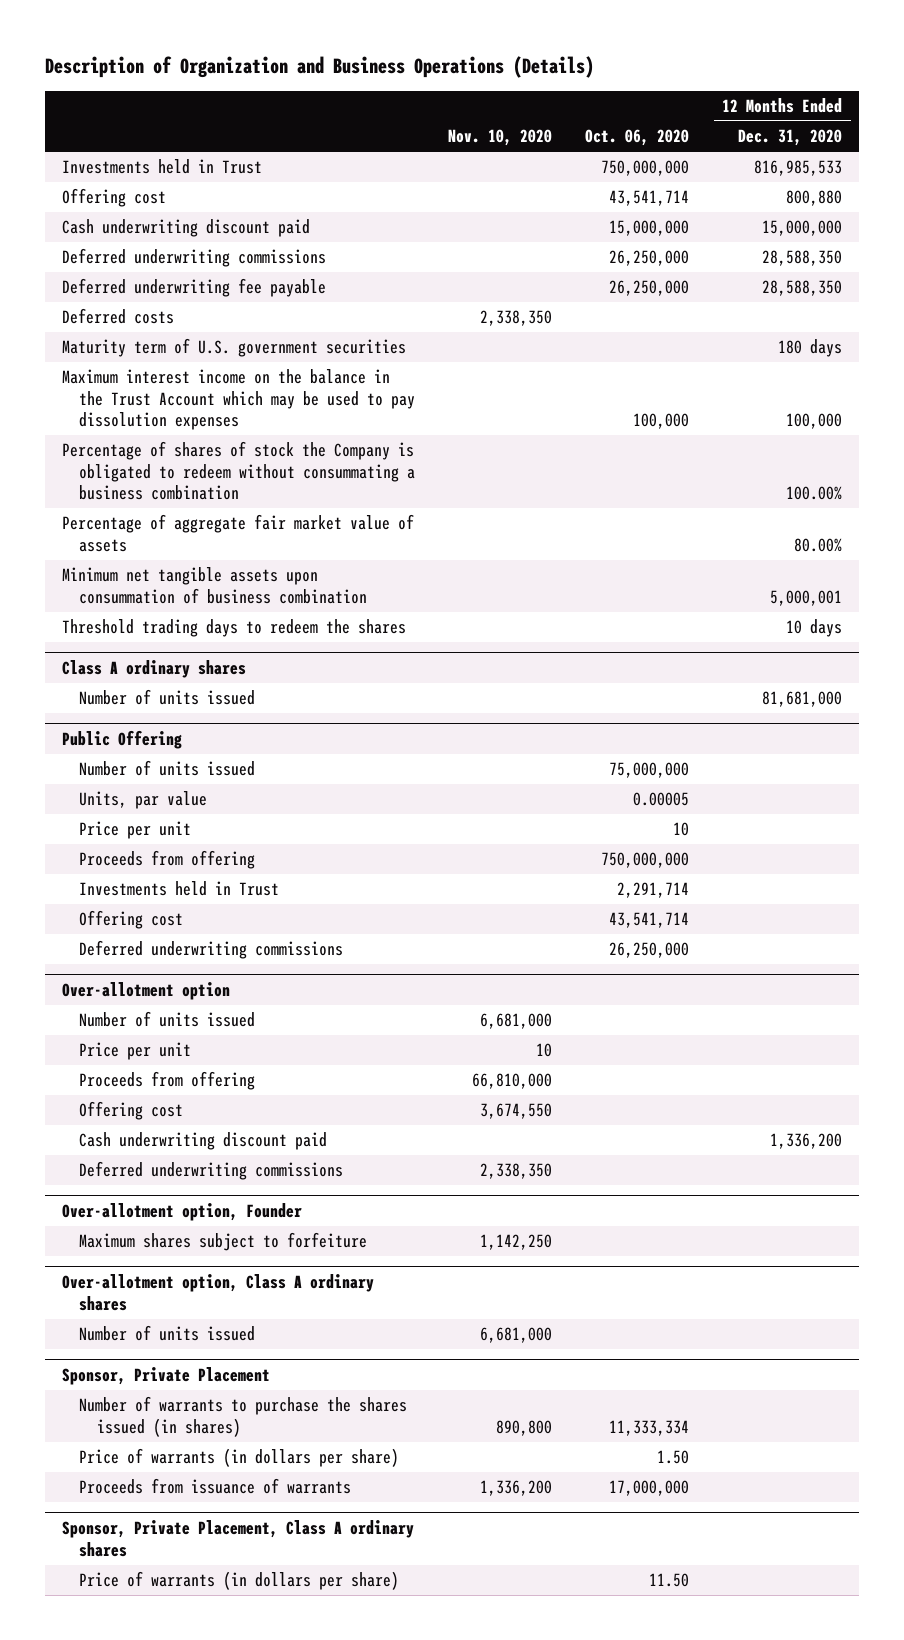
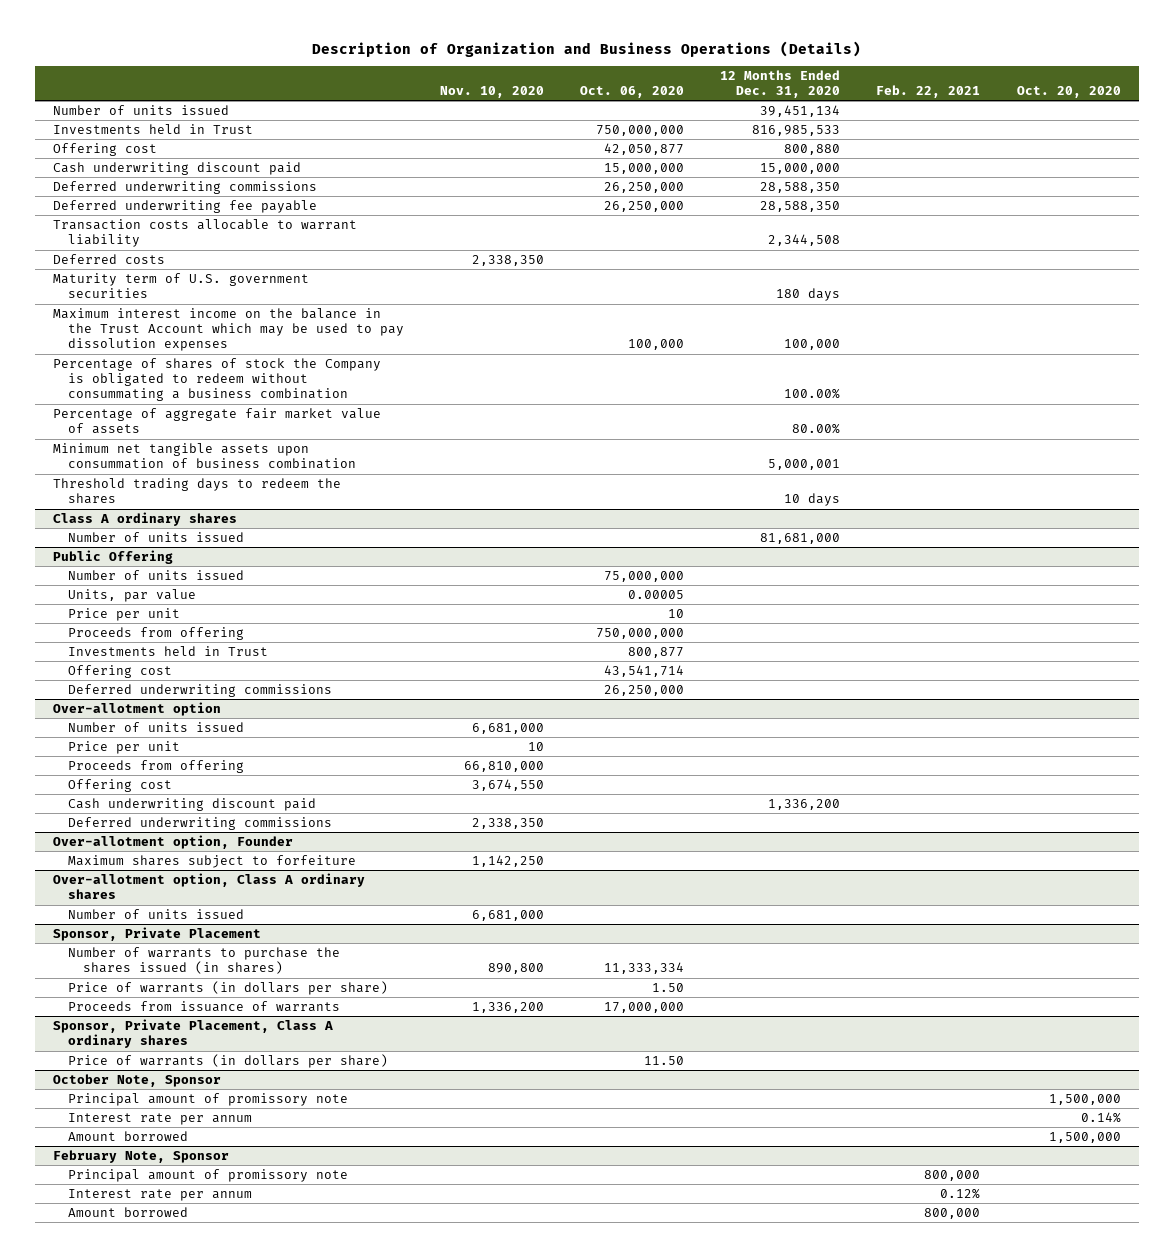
- | Nov. 10, 2020 | Oct. 06, 2020 | 12 Months Ended Dec. 31, 2020
+ | Nov. 10, 2020 | Oct. 06, 2020 | 12 Months Ended Dec. 31, 2020 | Feb. 22, 2021 | Oct. 20, 2020
+ Number of units issued | | | 39,451,134 | |
- Offering cost | | 43,541,714 | 800,880
+ Offering cost | | 42,050,877 | 800,880 | |
+ Transaction costs allocable to warrant liability | | | 2,344,508 | |
@ Public Offering
- Investments held in Trust | | 2,291,714 |
+ Investments held in Trust | | 800,877 | | |
+ October Note, Sponsor
+ Principal amount of promissory note | | | | | 1,500,000
+ Interest rate per annum | | | | | 0.14%
+ Amount borrowed | | | | | 1,500,000
+ February Note, Sponsor
+ Principal amount of promissory note | | | | 800,000 |
+ Interest rate per annum | | | | 0.12% |
+ Amount borrowed | | | | 800,000 |

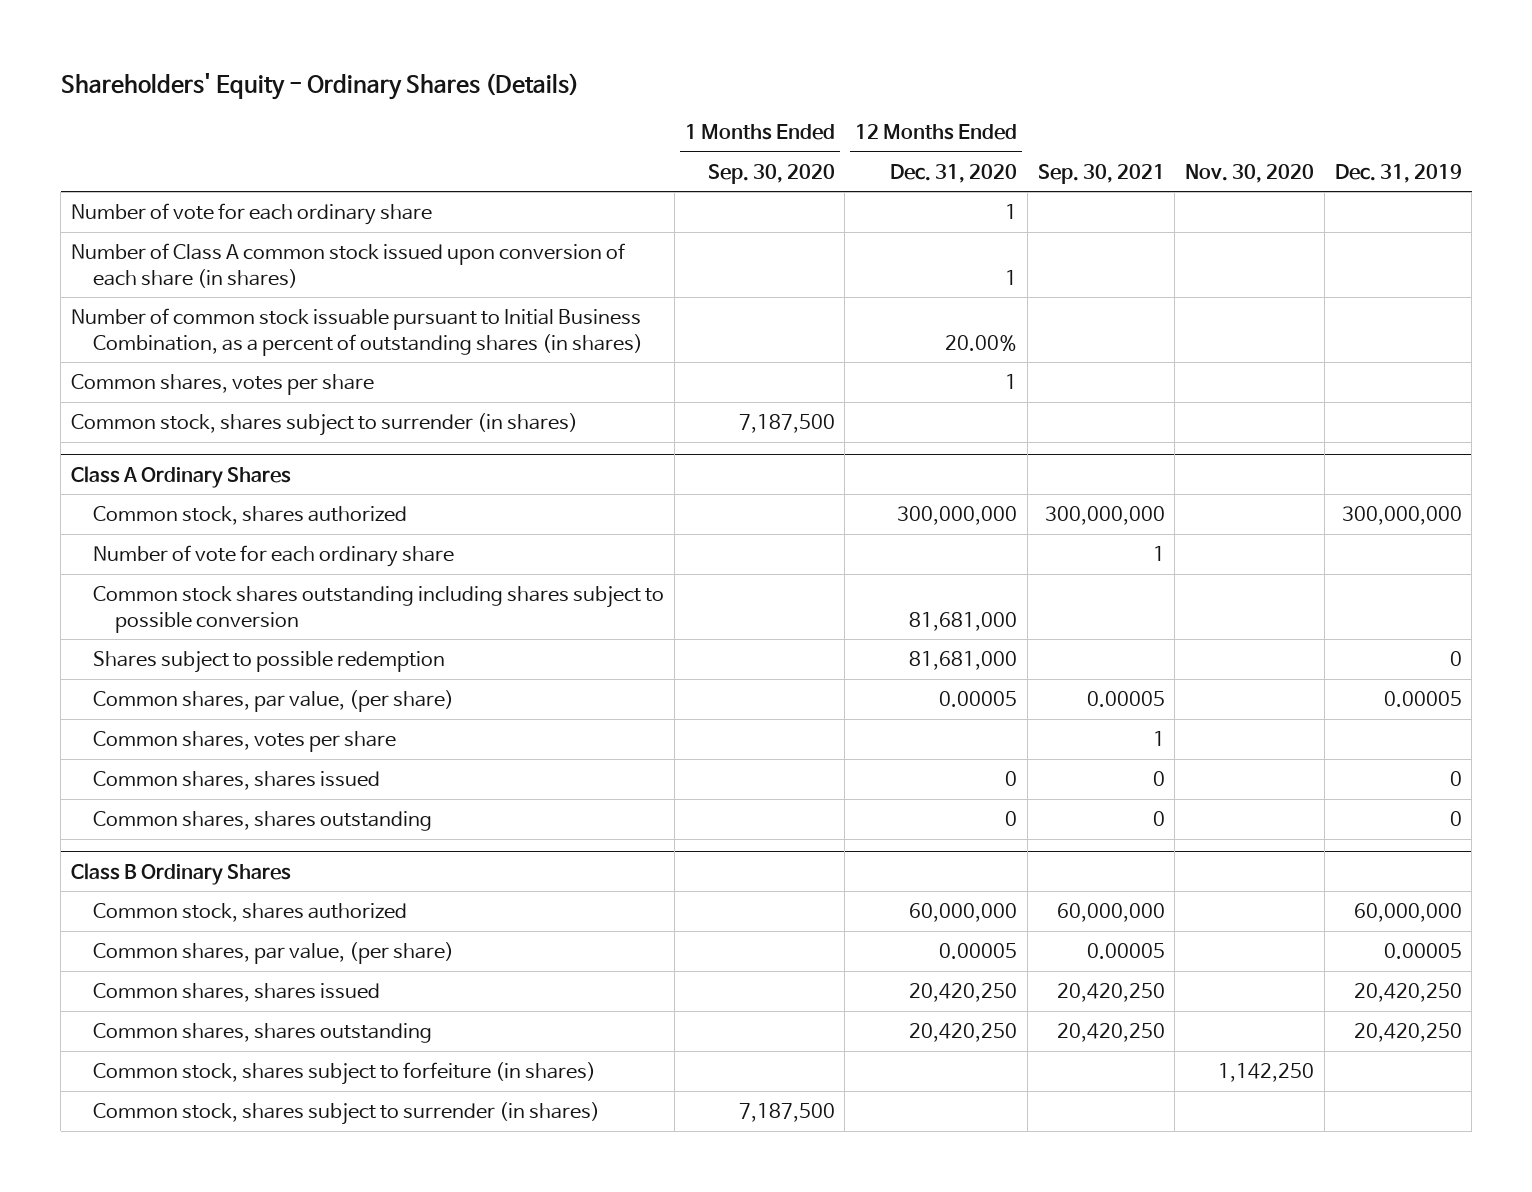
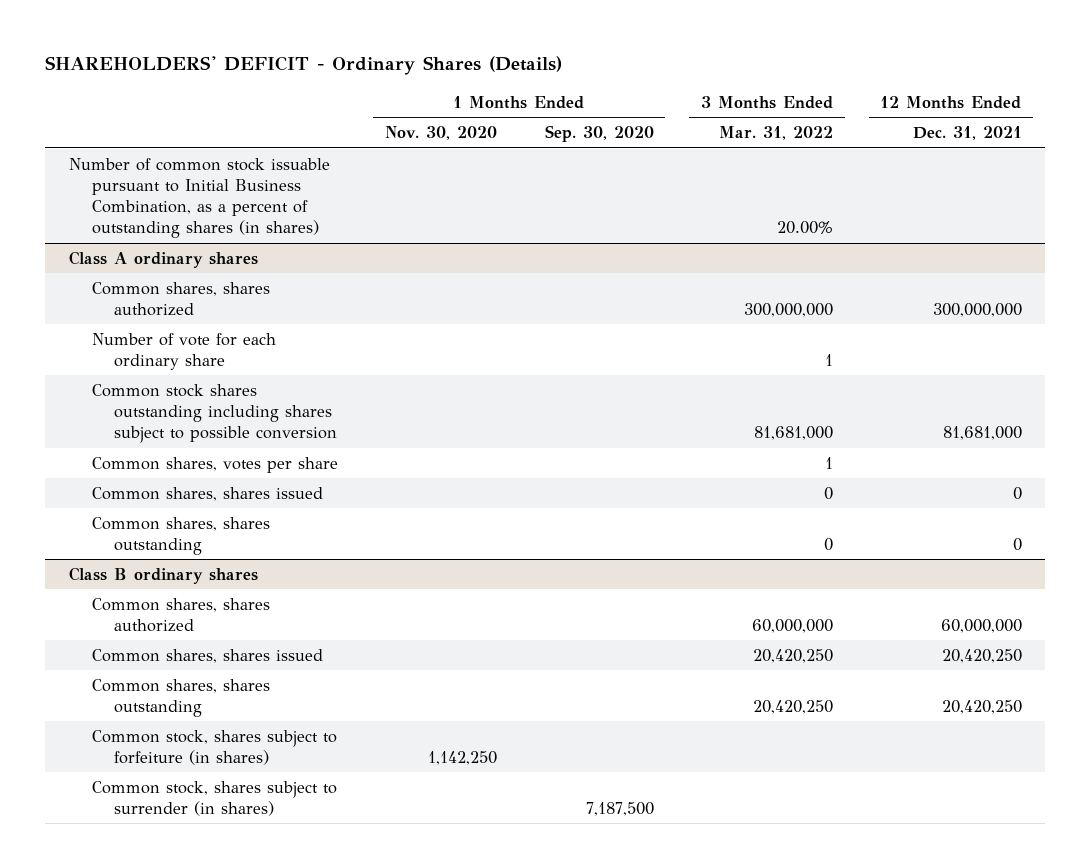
- Shareholders' Equity - Ordinary Shares (Details)
+ SHAREHOLDERS' DEFICIT - Ordinary Shares (Details)
- | 1 Months Ended Sep. 30, 2020 | 12 Months Ended Dec. 31, 2020 | Sep. 30, 2021 | Nov. 30, 2020 | Dec. 31, 2019
+ | 1 Months Ended Nov. 30, 2020 | 1 Months Ended Sep. 30, 2020 | 3 Months Ended Mar. 31, 2022 | 12 Months Ended Dec. 31, 2021
- Number of vote for each ordinary share | | 1 | | |
- Number of Class A common stock issued upon conversion of each share (in shares) | | 1 | | |
- Common shares, votes per share | | 1 | | |
- Common stock, shares subject to surrender (in shares) | 7,187,500 | | | |
- Class A Ordinary Shares
- Common stock, shares authorized | | 300,000,000 | 300,000,000 | | 300,000,000
+ Class A ordinary shares
+ Common shares, shares authorized | | | 300,000,000 | 300,000,000
- Shares subject to possible redemption | | 81,681,000 | | | 0
- Common shares, par value, (per share) | | 0.00005 | 0.00005 | | 0.00005
- Class B Ordinary Shares
- Common stock, shares authorized | | 60,000,000 | 60,000,000 | | 60,000,000
- Common shares, par value, (per share) | | 0.00005 | 0.00005 | | 0.00005
+ Class B ordinary shares
+ Common shares, shares authorized | | | 60,000,000 | 60,000,000

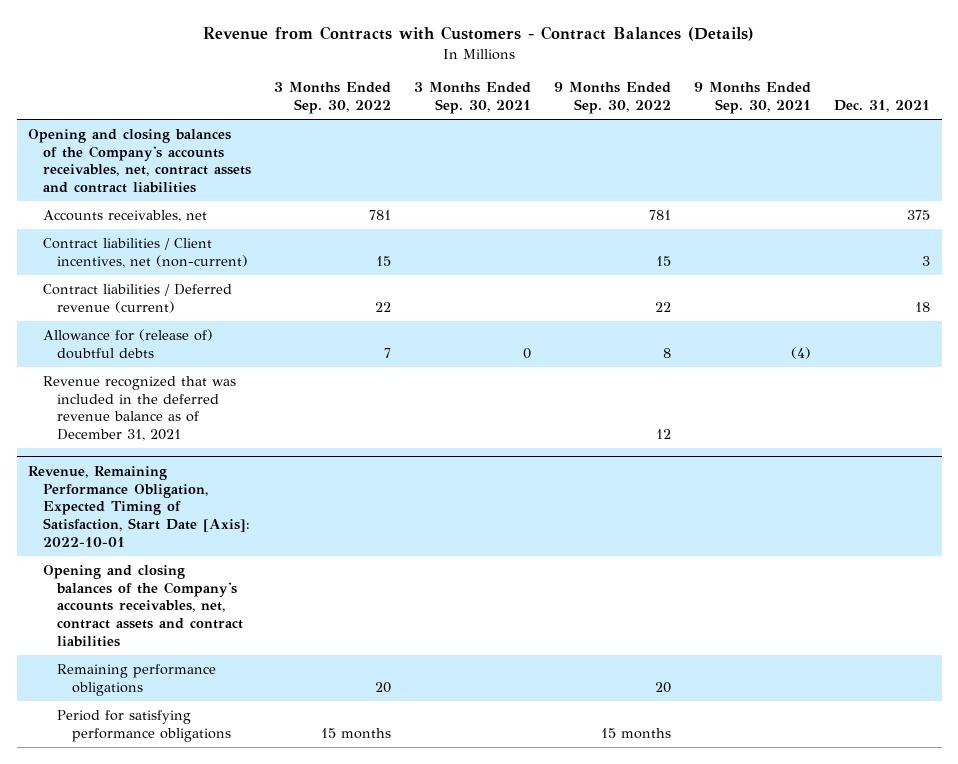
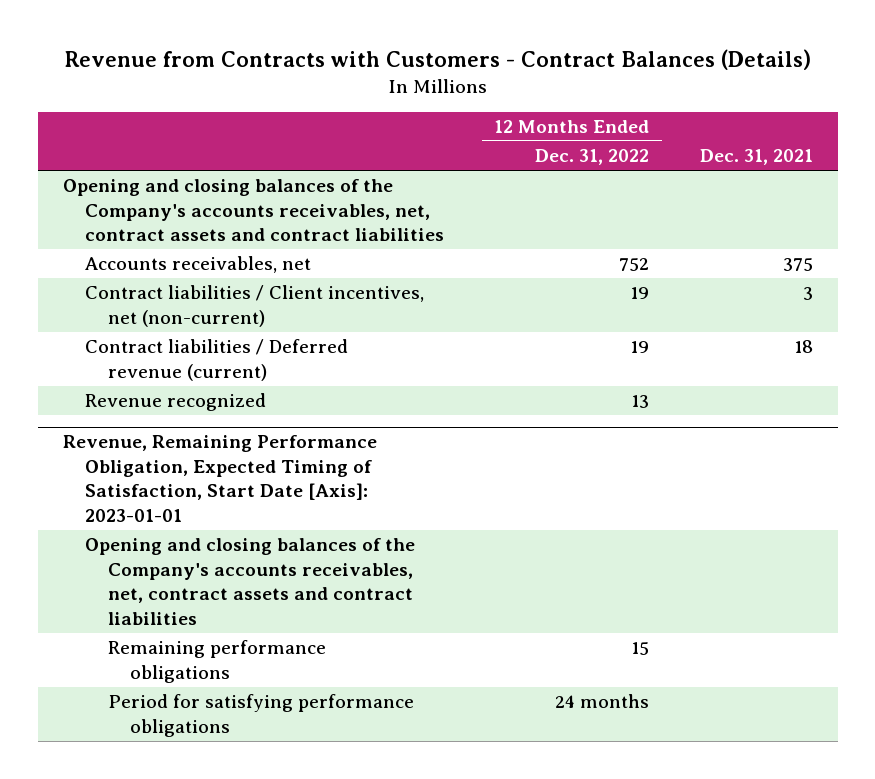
- | 3 Months Ended Sep. 30, 2022 | 3 Months Ended Sep. 30, 2021 | 9 Months Ended Sep. 30, 2022 | 9 Months Ended Sep. 30, 2021 | Dec. 31, 2021
+ | 12 Months Ended Dec. 31, 2022 | Dec. 31, 2021
- Allowance for (release of) doubtful debts | 7 | 0 | 8 | (4) |
- Revenue recognized that was included in the deferred revenue balance as of December 31, 2021 | | | 12 | |
- Revenue, Remaining Performance Obligation, Expected Timing of Satisfaction, Start Date [Axis]: 2022-10-01
- Opening and closing balances of the Company's accounts receivables, net, contract assets and contract liabilities
- Remaining performance obligations | 20 | | 20 | |
- Period for satisfying performance obligations | 15 months | | 15 months | |
+ Revenue recognized | 13 |
+ Revenue, Remaining Performance Obligation, Expected Timing of Satisfaction, Start Date [Axis]: 2023-01-01
+ Opening and closing balances of the Company's accounts receivables, net, contract assets and contract liabilities
+ Remaining performance obligations | 15 |
+ Period for satisfying performance obligations | 24 months |

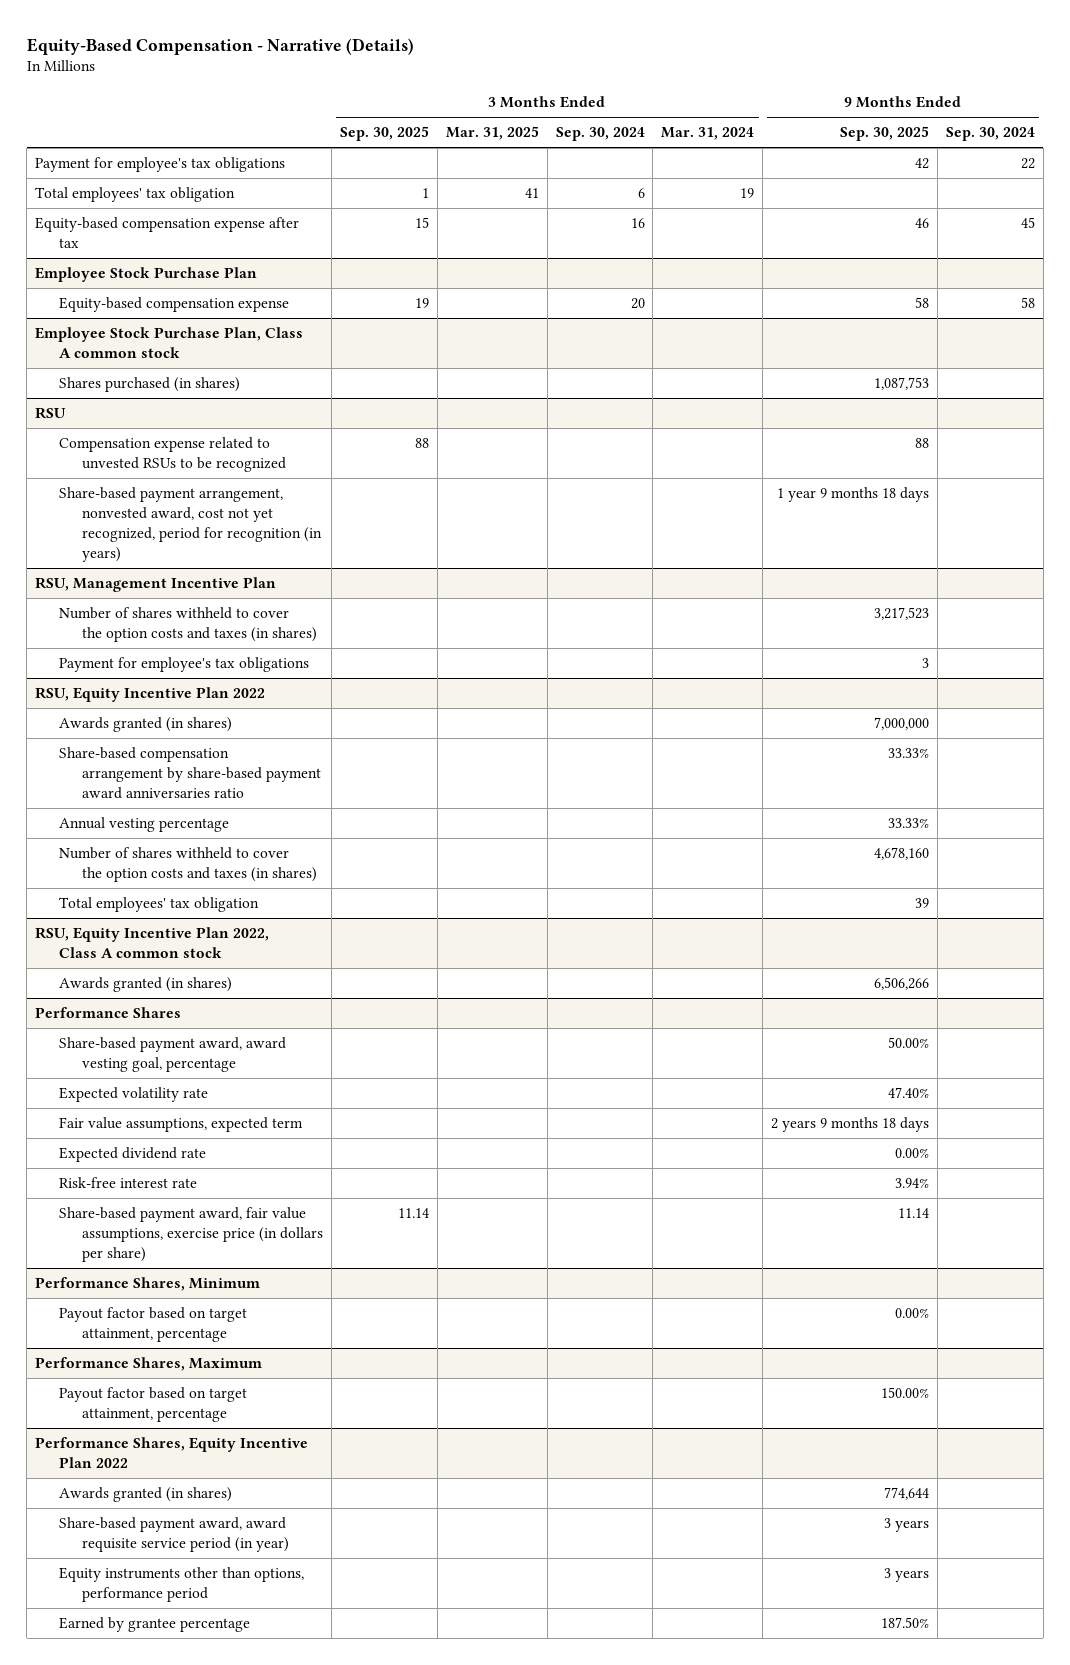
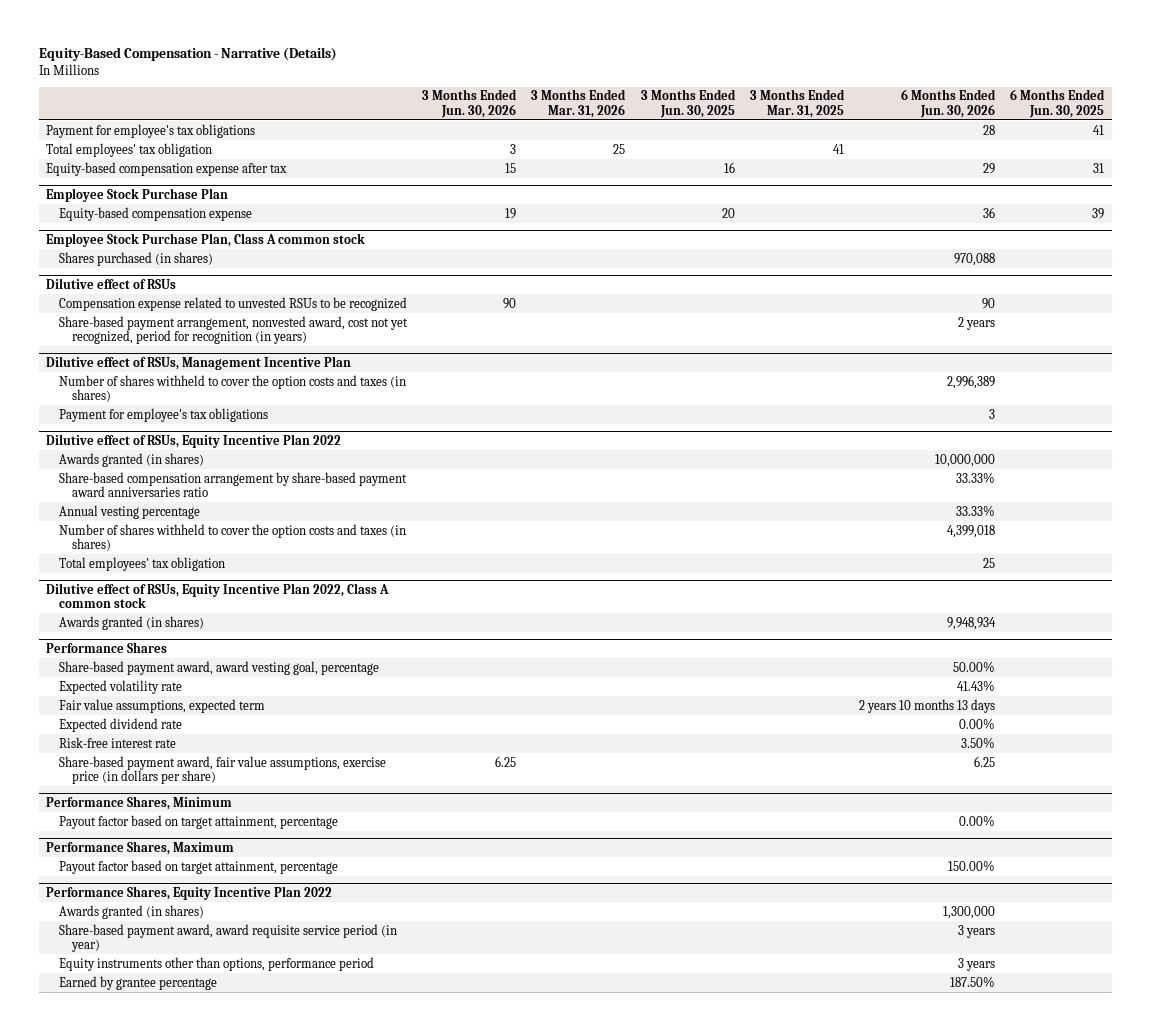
- | 3 Months Ended Sep. 30, 2025 | 3 Months Ended Mar. 31, 2025 | 3 Months Ended Sep. 30, 2024 | 3 Months Ended Mar. 31, 2024 | 9 Months Ended Sep. 30, 2025 | 9 Months Ended Sep. 30, 2024
+ | 3 Months Ended Jun. 30, 2026 | 3 Months Ended Mar. 31, 2026 | 3 Months Ended Jun. 30, 2025 | 3 Months Ended Mar. 31, 2025 | 6 Months Ended Jun. 30, 2026 | 6 Months Ended Jun. 30, 2025
- RSU
+ Dilutive effect of RSUs
- RSU, Management Incentive Plan
+ Dilutive effect of RSUs, Management Incentive Plan
- RSU, Equity Incentive Plan 2022
+ Dilutive effect of RSUs, Equity Incentive Plan 2022
- RSU, Equity Incentive Plan 2022, Class A common stock
+ Dilutive effect of RSUs, Equity Incentive Plan 2022, Class A common stock

